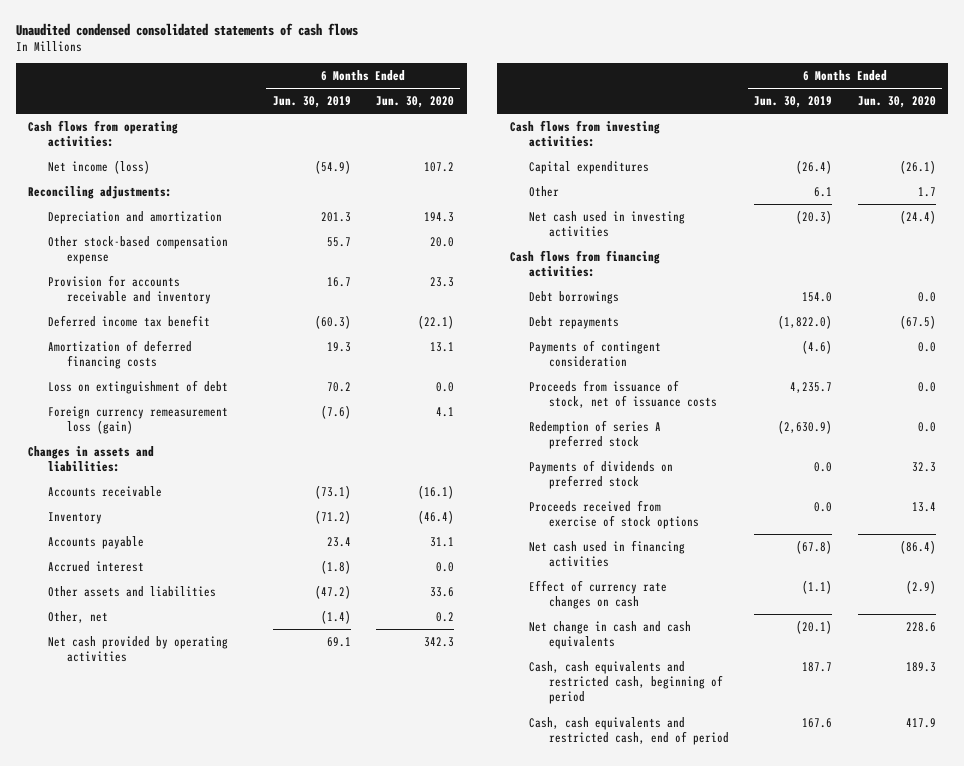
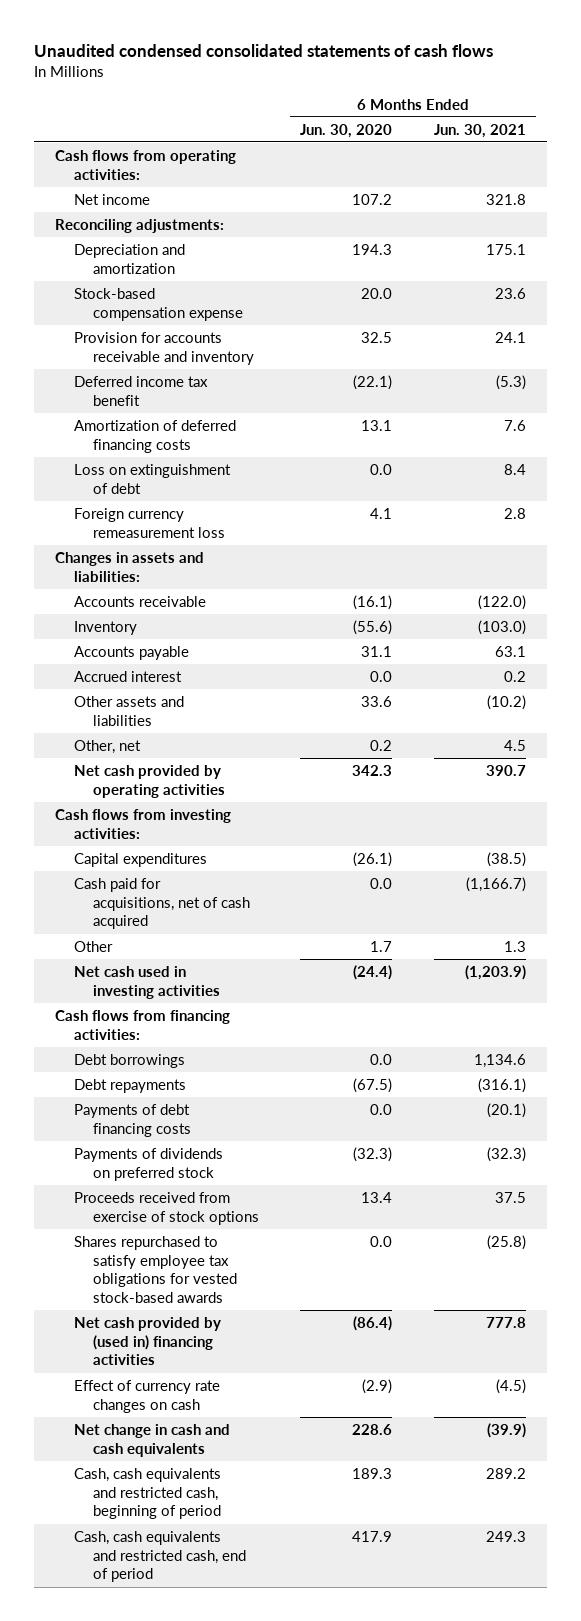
- | 6 Months Ended Jun. 30, 2019 | 6 Months Ended Jun. 30, 2020
+ | 6 Months Ended Jun. 30, 2020 | 6 Months Ended Jun. 30, 2021
- Net income (loss) | (54.9) | 107.2
+ Net income | 107.2 | 321.8
- Other stock-based compensation expense | 55.7 | 20.0
- Provision for accounts receivable and inventory | 16.7 | 23.3
+ Stock-based compensation expense | 20.0 | 23.6
+ Provision for accounts receivable and inventory | 32.5 | 24.1
- Foreign currency remeasurement loss (gain) | (7.6) | 4.1
+ Foreign currency remeasurement loss | 4.1 | 2.8
- Inventory | (71.2) | (46.4)
+ Inventory | (55.6) | (103.0)
+ Cash paid for acquisitions, net of cash acquired | 0.0 | (1,166.7)
- Payments of contingent consideration | (4.6) | 0.0
- Proceeds from issuance of stock, net of issuance costs | 4,235.7 | 0.0
- Redemption of series A preferred stock | (2,630.9) | 0.0
- Payments of dividends on preferred stock | 0.0 | 32.3
+ Payments of debt financing costs | 0.0 | (20.1)
+ Payments of dividends on preferred stock | (32.3) | (32.3)
- Net cash used in financing activities | (67.8) | (86.4)
+ Shares repurchased to satisfy employee tax obligations for vested stock-based awards | 0.0 | (25.8)
+ Net cash provided by (used in) financing activities | (86.4) | 777.8

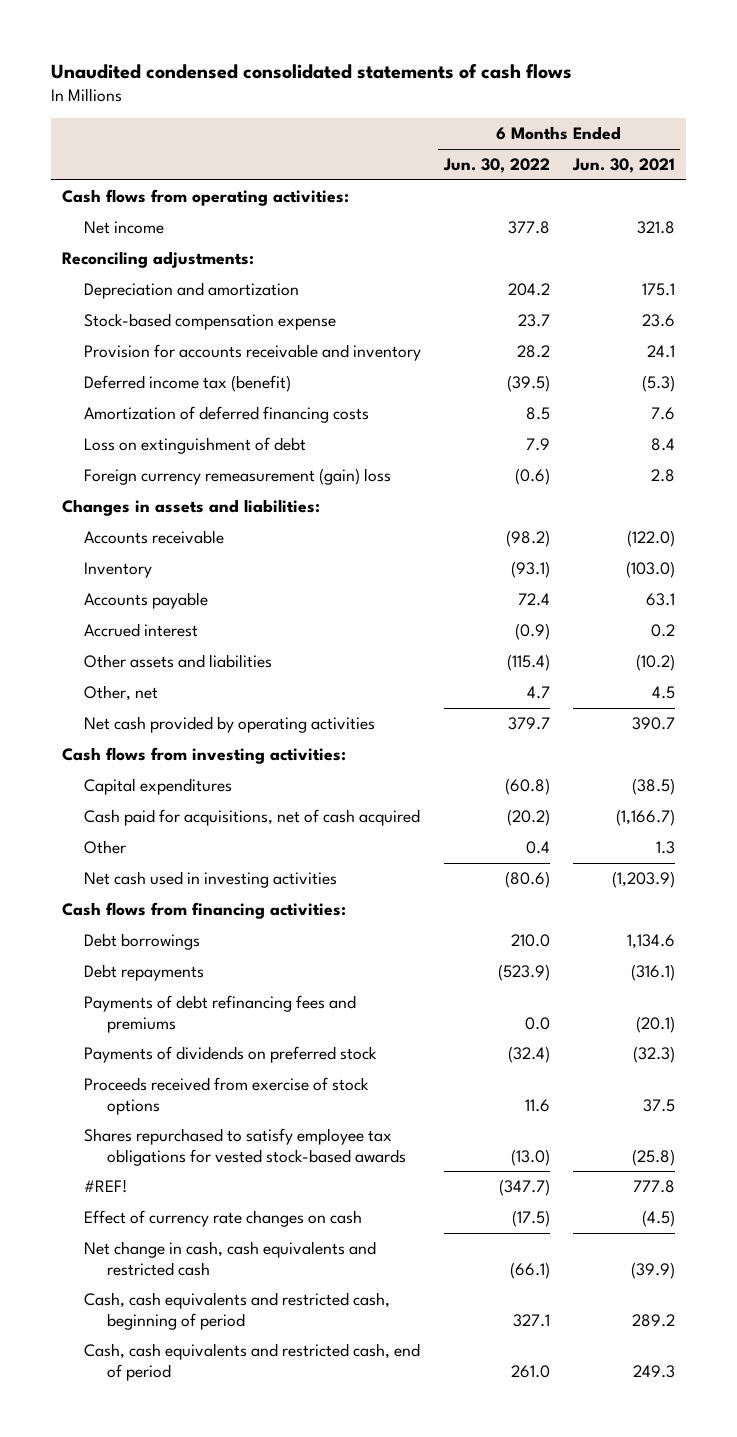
- | 6 Months Ended Jun. 30, 2020 | 6 Months Ended Jun. 30, 2021
+ | 6 Months Ended Jun. 30, 2022 | 6 Months Ended Jun. 30, 2021
- Deferred income tax benefit | (22.1) | (5.3)
+ Deferred income tax (benefit) | (39.5) | (5.3)
- Foreign currency remeasurement loss | 4.1 | 2.8
+ Foreign currency remeasurement (gain) loss | (0.6) | 2.8
- Payments of debt financing costs | 0.0 | (20.1)
+ Payments of debt refinancing fees and premiums | 0.0 | (20.1)
- Net cash provided by (used in) financing activities | (86.4) | 777.8
+ #REF! | (347.7) | 777.8
- Net change in cash and cash equivalents | 228.6 | (39.9)
+ Net change in cash, cash equivalents and restricted cash | (66.1) | (39.9)

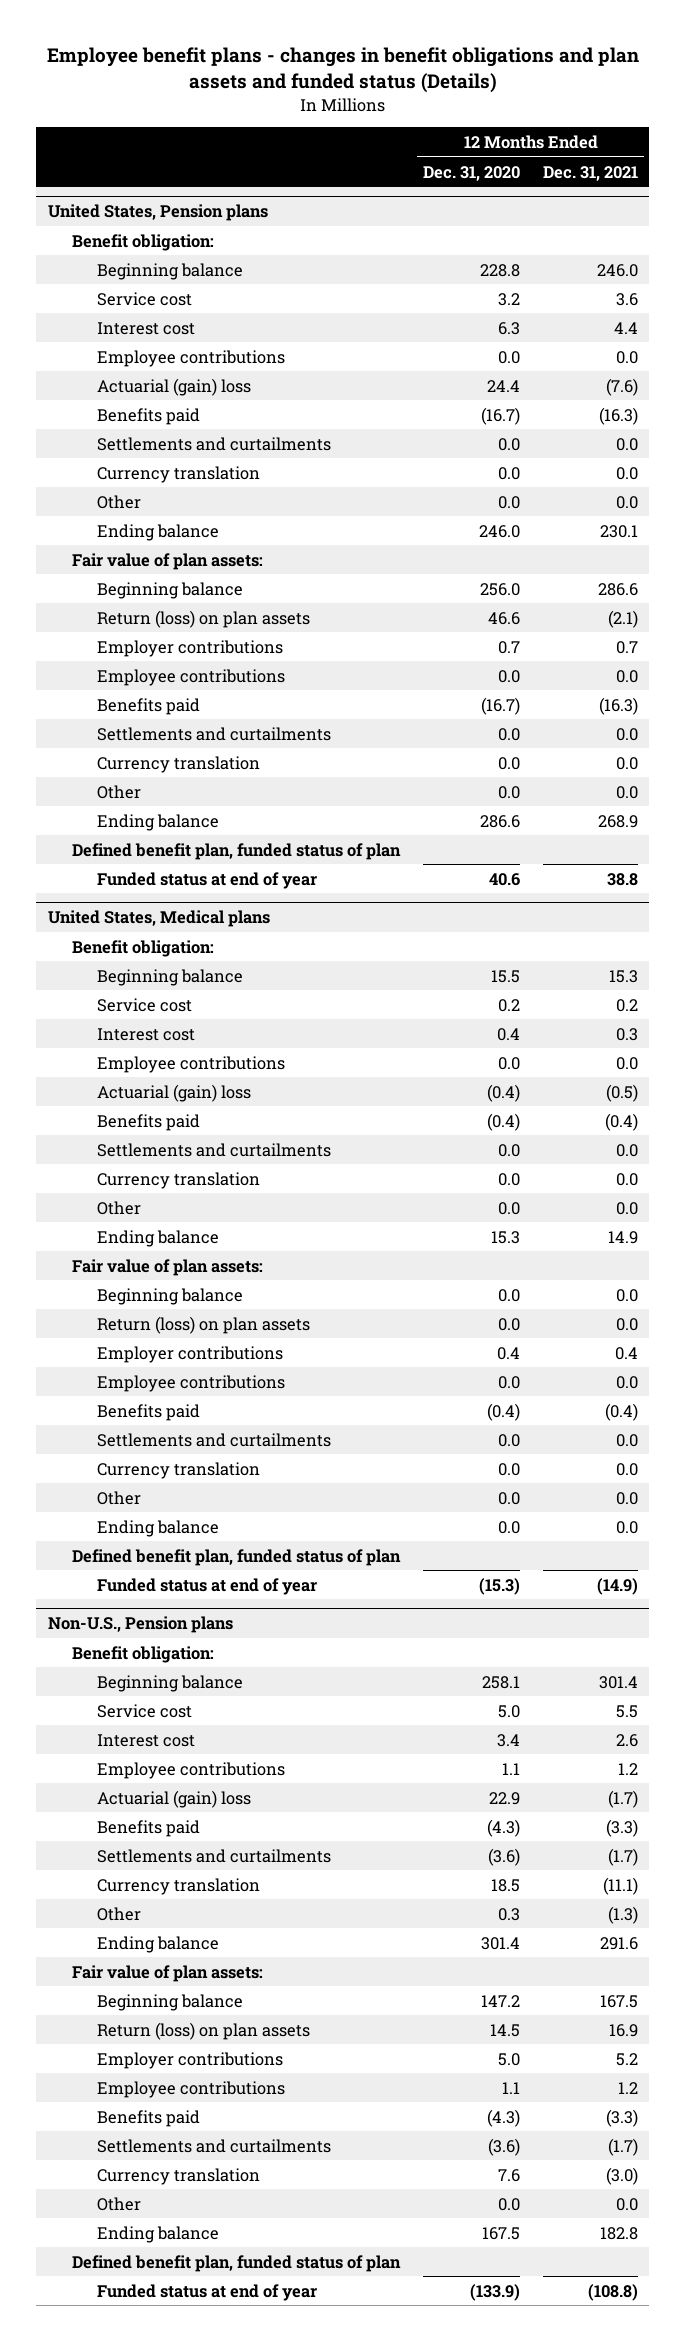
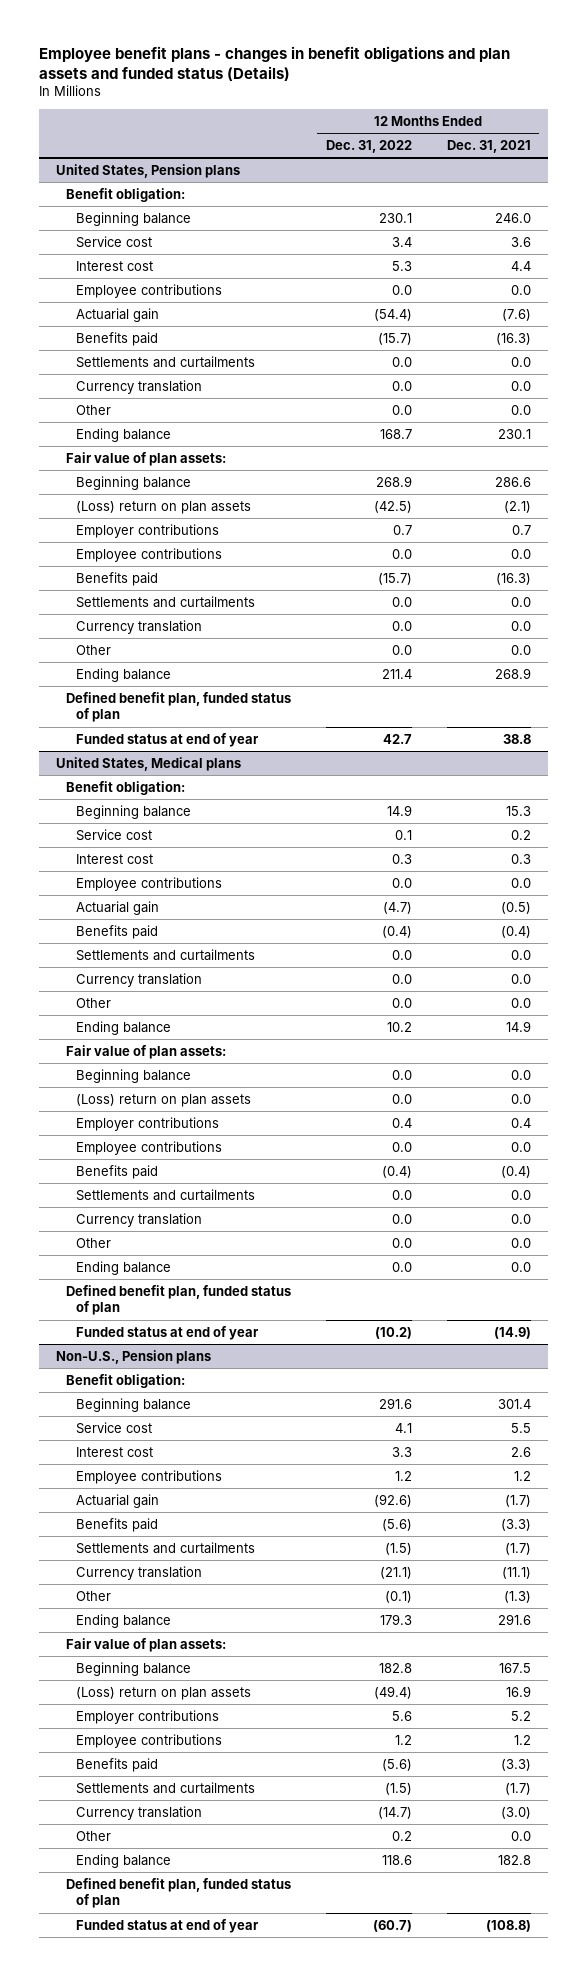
- | 12 Months Ended Dec. 31, 2020 | 12 Months Ended Dec. 31, 2021
+ | 12 Months Ended Dec. 31, 2022 | 12 Months Ended Dec. 31, 2021
@ United States, Pension plans
- Actuarial (gain) loss | 24.4 | (7.6)
+ Actuarial gain | (54.4) | (7.6)
- Return (loss) on plan assets | 46.6 | (2.1)
+ (Loss) return on plan assets | (42.5) | (2.1)
@ United States, Medical plans
- Actuarial (gain) loss | (0.4) | (0.5)
+ Actuarial gain | (4.7) | (0.5)
- Return (loss) on plan assets | 0.0 | 0.0
+ (Loss) return on plan assets | 0.0 | 0.0
@ Non-U.S., Pension plans
- Actuarial (gain) loss | 22.9 | (1.7)
+ Actuarial gain | (92.6) | (1.7)
- Return (loss) on plan assets | 14.5 | 16.9
+ (Loss) return on plan assets | (49.4) | 16.9

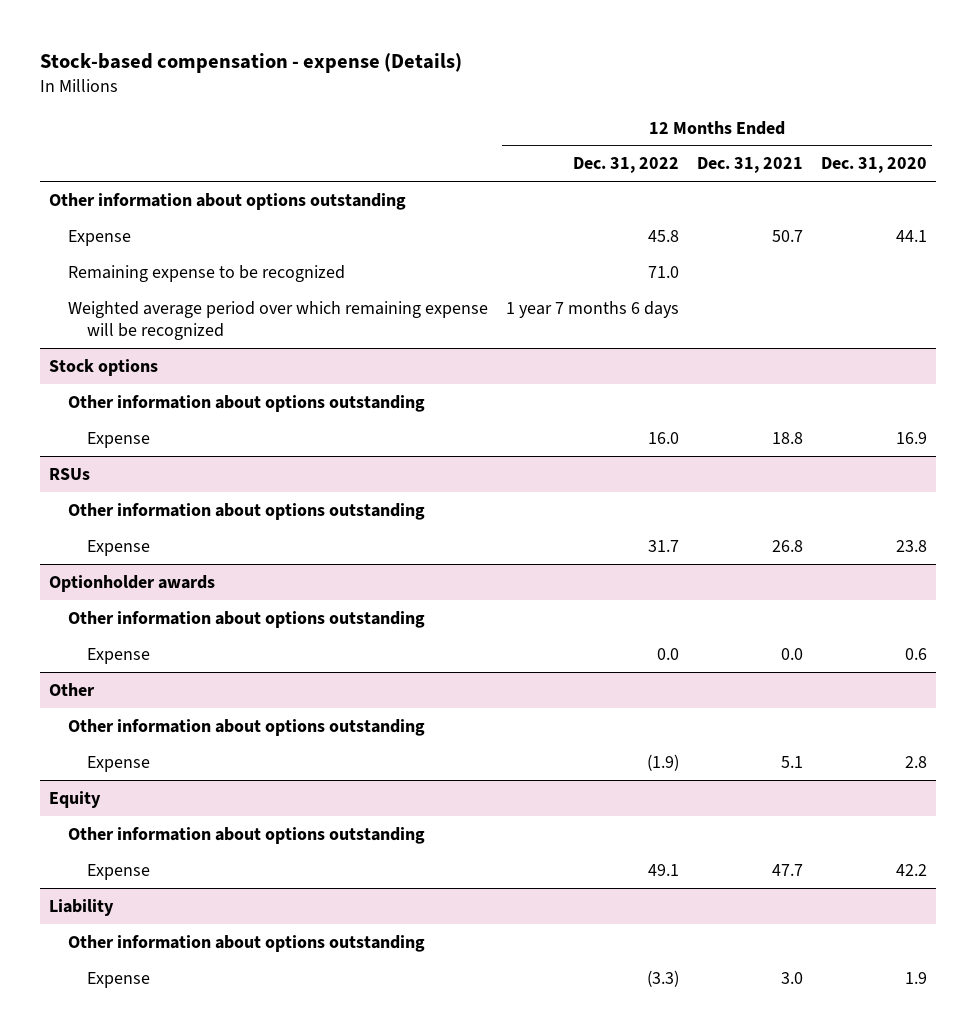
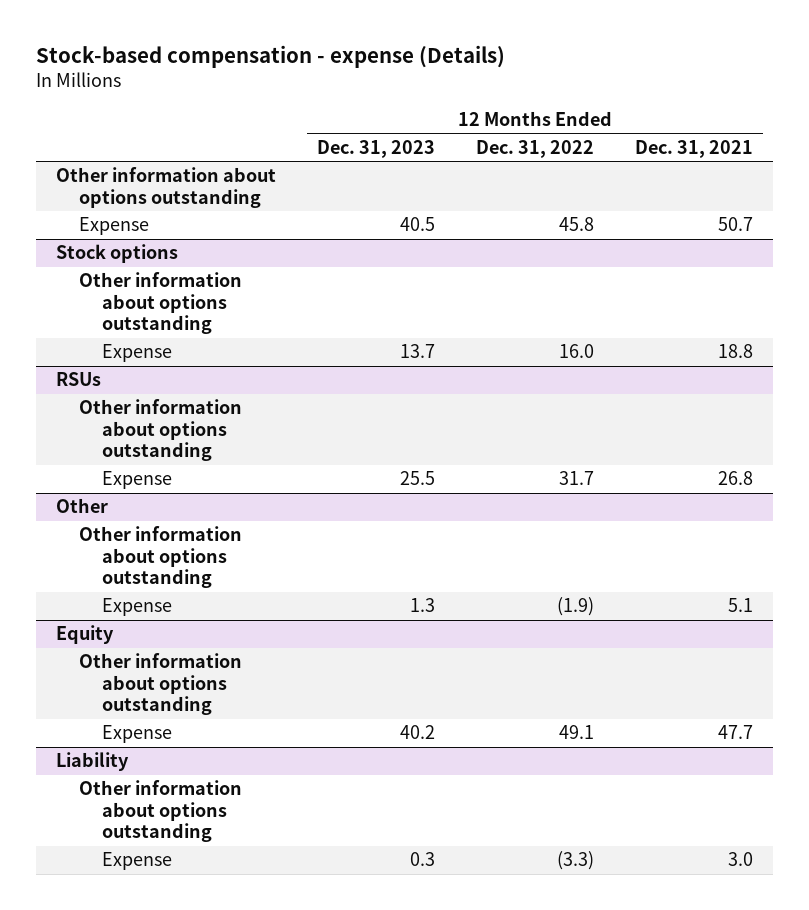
- | 12 Months Ended Dec. 31, 2022 | 12 Months Ended Dec. 31, 2021 | 12 Months Ended Dec. 31, 2020
+ | 12 Months Ended Dec. 31, 2023 | 12 Months Ended Dec. 31, 2022 | 12 Months Ended Dec. 31, 2021
- Remaining expense to be recognized | 71.0 | |
- Weighted average period over which remaining expense will be recognized | 1 year 7 months 6 days | |
- Optionholder awards
- Other information about options outstanding
- Expense | 0.0 | 0.0 | 0.6

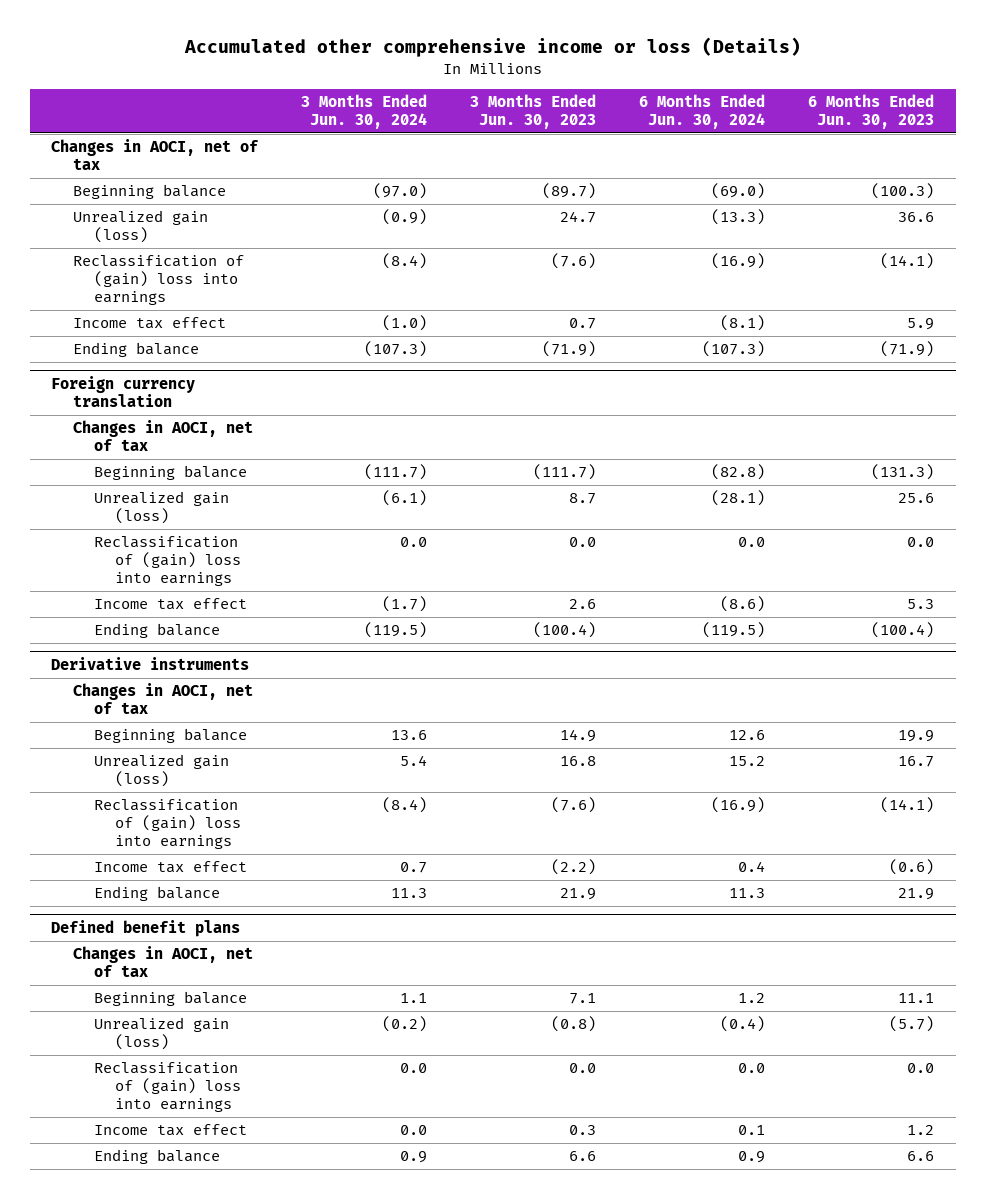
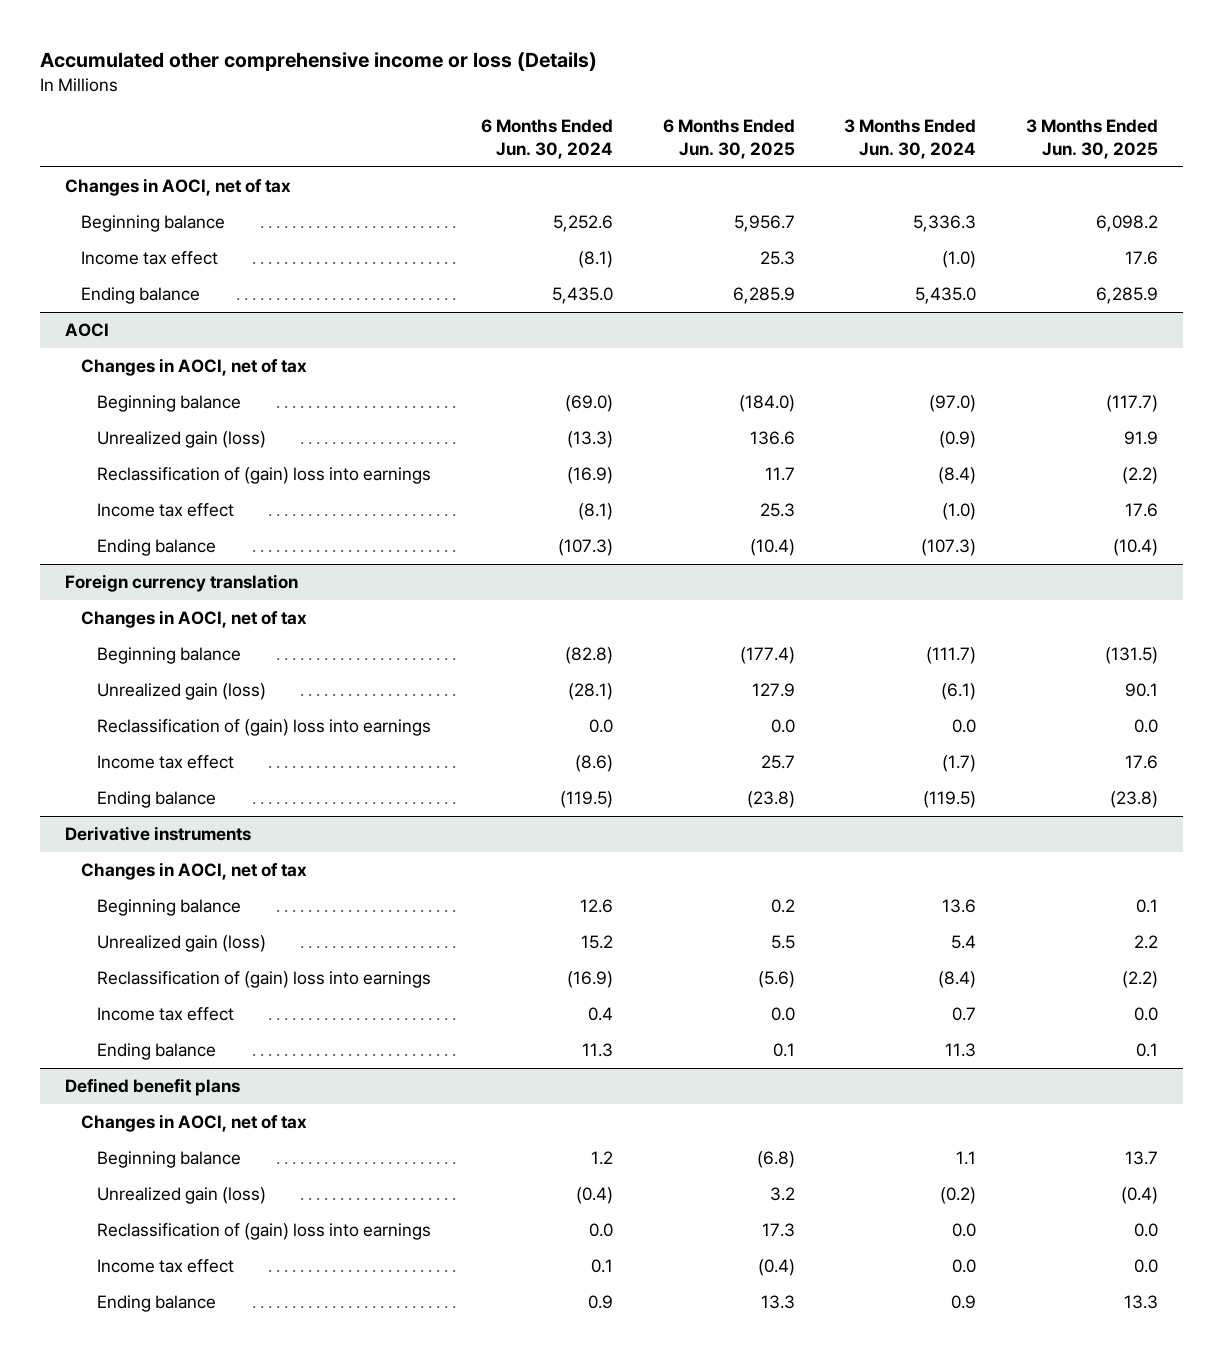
- | 3 Months Ended Jun. 30, 2024 | 3 Months Ended Jun. 30, 2023 | 6 Months Ended Jun. 30, 2024 | 6 Months Ended Jun. 30, 2023
+ | 6 Months Ended Jun. 30, 2024 | 6 Months Ended Jun. 30, 2025 | 3 Months Ended Jun. 30, 2024 | 3 Months Ended Jun. 30, 2025
+ Beginning balance | 5,252.6 | 5,956.7 | 5,336.3 | 6,098.2
+ Income tax effect | (8.1) | 25.3 | (1.0) | 17.6
+ Ending balance | 5,435.0 | 6,285.9 | 5,435.0 | 6,285.9
+ AOCI
+ Changes in AOCI, net of tax

